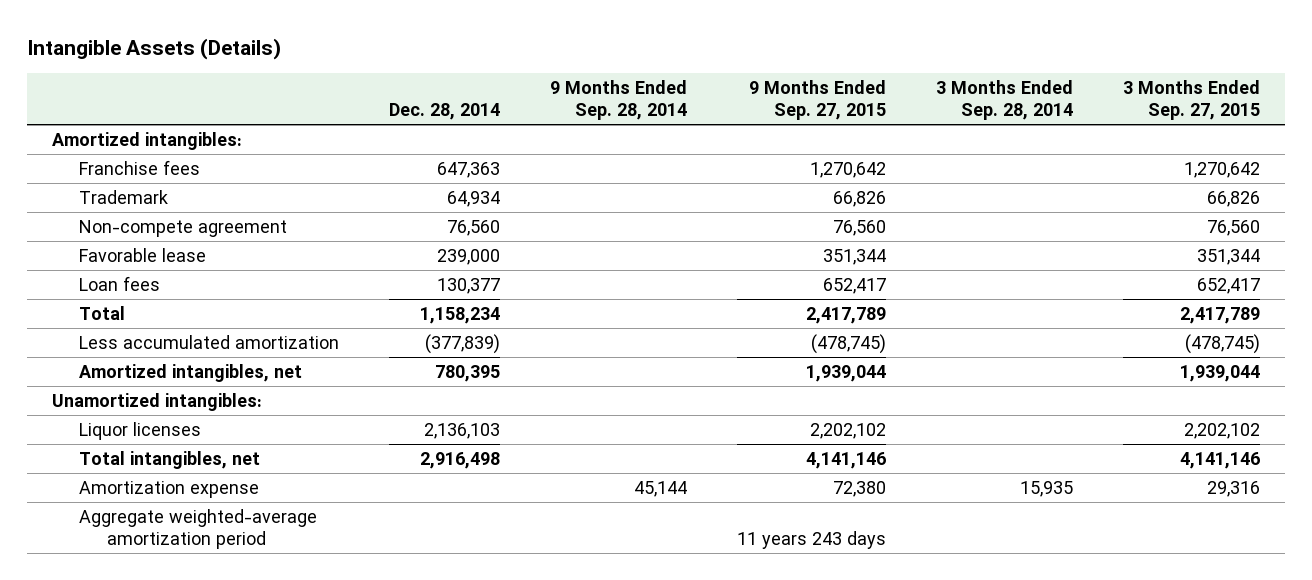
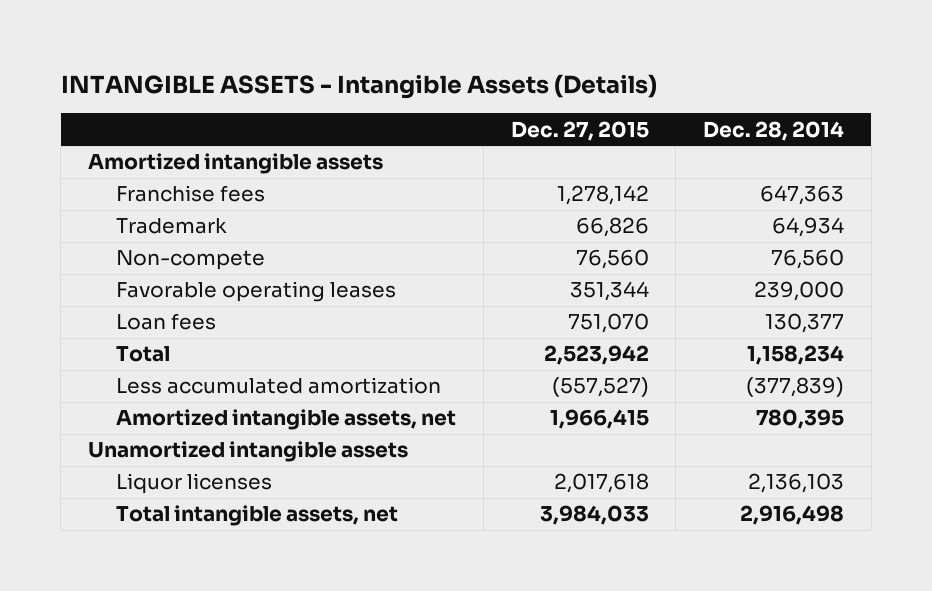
- Intangible Assets (Details)
+ INTANGIBLE ASSETS - Intangible Assets (Details)
- | Dec. 28, 2014 | 9 Months Ended Sep. 28, 2014 | 9 Months Ended Sep. 27, 2015 | 3 Months Ended Sep. 28, 2014 | 3 Months Ended Sep. 27, 2015
+ | Dec. 27, 2015 | Dec. 28, 2014
- Amortized intangibles:
+ Amortized intangible assets
- Non-compete agreement | 76,560 | | 76,560 | | 76,560
- Favorable lease | 239,000 | | 351,344 | | 351,344
+ Non-compete | 76,560 | 76,560
+ Favorable operating leases | 351,344 | 239,000
- Amortized intangibles, net | 780,395 | | 1,939,044 | | 1,939,044
- Unamortized intangibles:
+ Amortized intangible assets, net | 1,966,415 | 780,395
+ Unamortized intangible assets
- Total intangibles, net | 2,916,498 | | 4,141,146 | | 4,141,146
- Amortization expense | | 45,144 | 72,380 | 15,935 | 29,316
- Aggregate weighted-average amortization period | | | 11 years 243 days | |
+ Total intangible assets, net | 3,984,033 | 2,916,498

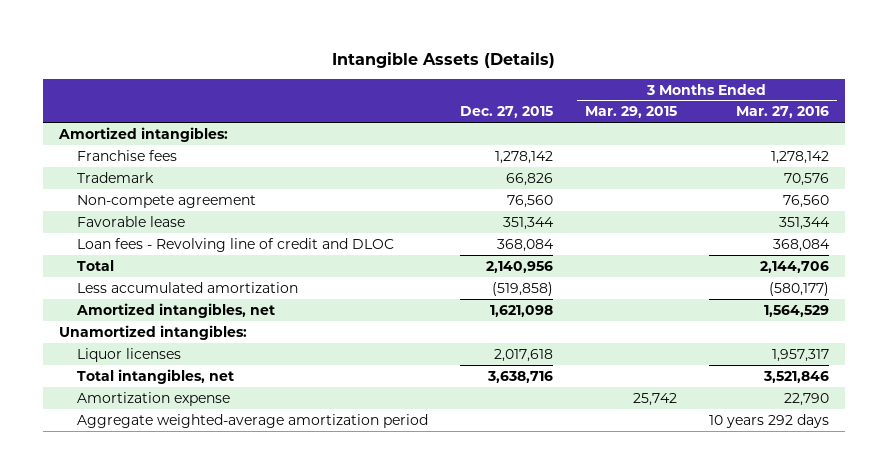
- INTANGIBLE ASSETS - Intangible Assets (Details)
+ Intangible Assets (Details)
- | Dec. 27, 2015 | Dec. 28, 2014
+ | Dec. 27, 2015 | 3 Months Ended Mar. 29, 2015 | 3 Months Ended Mar. 27, 2016
- Amortized intangible assets
+ Amortized intangibles:
- Non-compete | 76,560 | 76,560
- Favorable operating leases | 351,344 | 239,000
- Loan fees | 751,070 | 130,377
- Total | 2,523,942 | 1,158,234
- Less accumulated amortization | (557,527) | (377,839)
- Amortized intangible assets, net | 1,966,415 | 780,395
- Unamortized intangible assets
+ Non-compete agreement | 76,560 | | 76,560
+ Favorable lease | 351,344 | | 351,344
+ Loan fees - Revolving line of credit and DLOC | 368,084 | | 368,084
+ Total | 2,140,956 | | 2,144,706
+ Less accumulated amortization | (519,858) | | (580,177)
+ Amortized intangibles, net | 1,621,098 | | 1,564,529
+ Unamortized intangibles:
- Total intangible assets, net | 3,984,033 | 2,916,498
+ Total intangibles, net | 3,638,716 | | 3,521,846
+ Amortization expense | | 25,742 | 22,790
+ Aggregate weighted-average amortization period | | | 10 years 292 days

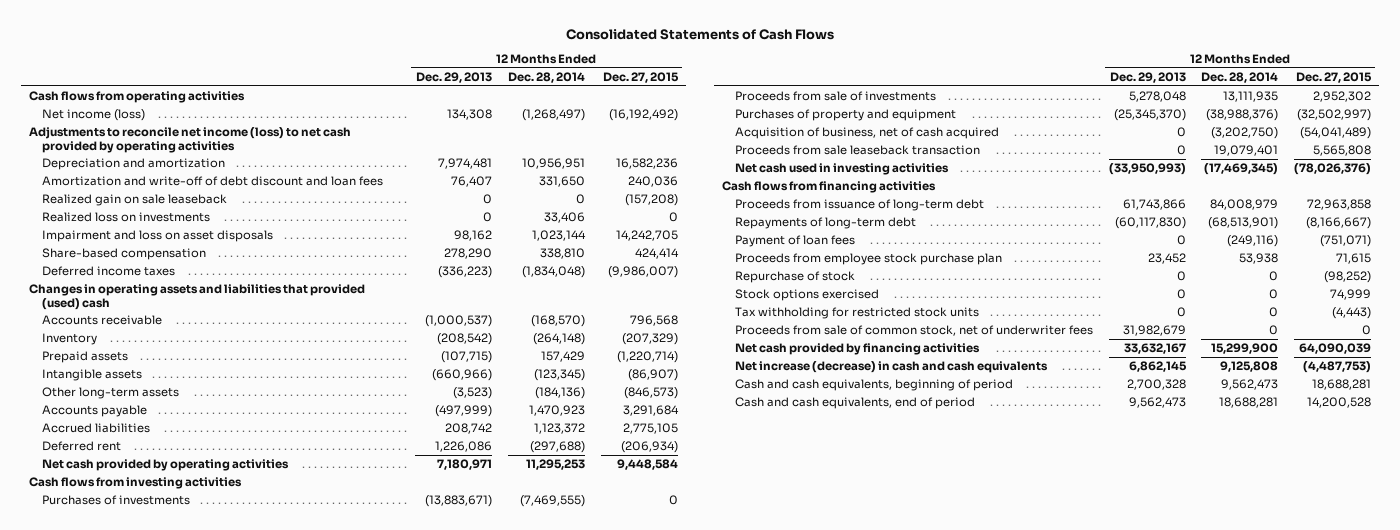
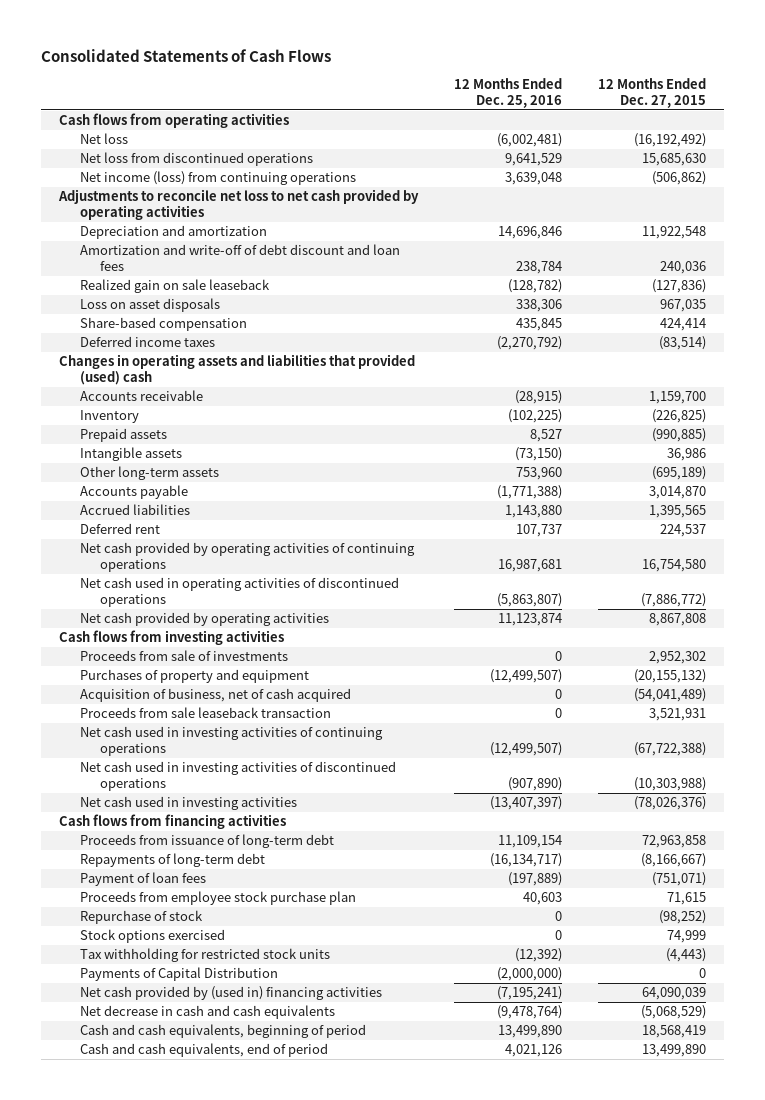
- | 12 Months Ended Dec. 29, 2013 | 12 Months Ended Dec. 28, 2014 | 12 Months Ended Dec. 27, 2015
+ | 12 Months Ended Dec. 25, 2016 | 12 Months Ended Dec. 27, 2015
- Net income (loss) | 134,308 | (1,268,497) | (16,192,492)
- Adjustments to reconcile net income (loss) to net cash provided by operating activities
- Depreciation and amortization | 7,974,481 | 10,956,951 | 16,582,236
+ Net loss | (6,002,481) | (16,192,492)
+ Net loss from discontinued operations | 9,641,529 | 15,685,630
+ Net income (loss) from continuing operations | 3,639,048 | (506,862)
+ Adjustments to reconcile net loss to net cash provided by operating activities
+ Depreciation and amortization | 14,696,846 | 11,922,548
- Realized gain on sale leaseback | 0 | 0 | (157,208)
- Realized loss on investments | 0 | 33,406 | 0
- Impairment and loss on asset disposals | 98,162 | 1,023,144 | 14,242,705
+ Realized gain on sale leaseback | (128,782) | (127,836)
+ Loss on asset disposals | 338,306 | 967,035
- Deferred income taxes | (336,223) | (1,834,048) | (9,986,007)
+ Deferred income taxes | (2,270,792) | (83,514)
- Accounts receivable | (1,000,537) | (168,570) | 796,568
- Inventory | (208,542) | (264,148) | (207,329)
- Prepaid assets | (107,715) | 157,429 | (1,220,714)
- Intangible assets | (660,966) | (123,345) | (86,907)
- Other long-term assets | (3,523) | (184,136) | (846,573)
- Accounts payable | (497,999) | 1,470,923 | 3,291,684
- Accrued liabilities | 208,742 | 1,123,372 | 2,775,105
- Deferred rent | 1,226,086 | (297,688) | (206,934)
- Net cash provided by operating activities | 7,180,971 | 11,295,253 | 9,448,584
+ Accounts receivable | (28,915) | 1,159,700
+ Inventory | (102,225) | (226,825)
+ Prepaid assets | 8,527 | (990,885)
+ Intangible assets | (73,150) | 36,986
+ Other long-term assets | 753,960 | (695,189)
+ Accounts payable | (1,771,388) | 3,014,870
+ Accrued liabilities | 1,143,880 | 1,395,565
+ Deferred rent | 107,737 | 224,537
+ Net cash provided by operating activities of continuing operations | 16,987,681 | 16,754,580
+ Net cash used in operating activities of discontinued operations | (5,863,807) | (7,886,772)
+ Net cash provided by operating activities | 11,123,874 | 8,867,808
- Purchases of investments | (13,883,671) | (7,469,555) | 0
- Purchases of property and equipment | (25,345,370) | (38,988,376) | (32,502,997)
+ Purchases of property and equipment | (12,499,507) | (20,155,132)
- Proceeds from sale leaseback transaction | 0 | 19,079,401 | 5,565,808
+ Proceeds from sale leaseback transaction | 0 | 3,521,931
+ Net cash used in investing activities of continuing operations | (12,499,507) | (67,722,388)
+ Net cash used in investing activities of discontinued operations | (907,890) | (10,303,988)
- Proceeds from sale of common stock, net of underwriter fees | 31,982,679 | 0 | 0
- Net cash provided by financing activities | 33,632,167 | 15,299,900 | 64,090,039
- Net increase (decrease) in cash and cash equivalents | 6,862,145 | 9,125,808 | (4,487,753)
- Cash and cash equivalents, beginning of period | 2,700,328 | 9,562,473 | 18,688,281
- Cash and cash equivalents, end of period | 9,562,473 | 18,688,281 | 14,200,528
+ Payments of Capital Distribution | (2,000,000) | 0
+ Net cash provided by (used in) financing activities | (7,195,241) | 64,090,039
+ Net decrease in cash and cash equivalents | (9,478,764) | (5,068,529)
+ Cash and cash equivalents, beginning of period | 13,499,890 | 18,568,419
+ Cash and cash equivalents, end of period | 4,021,126 | 13,499,890

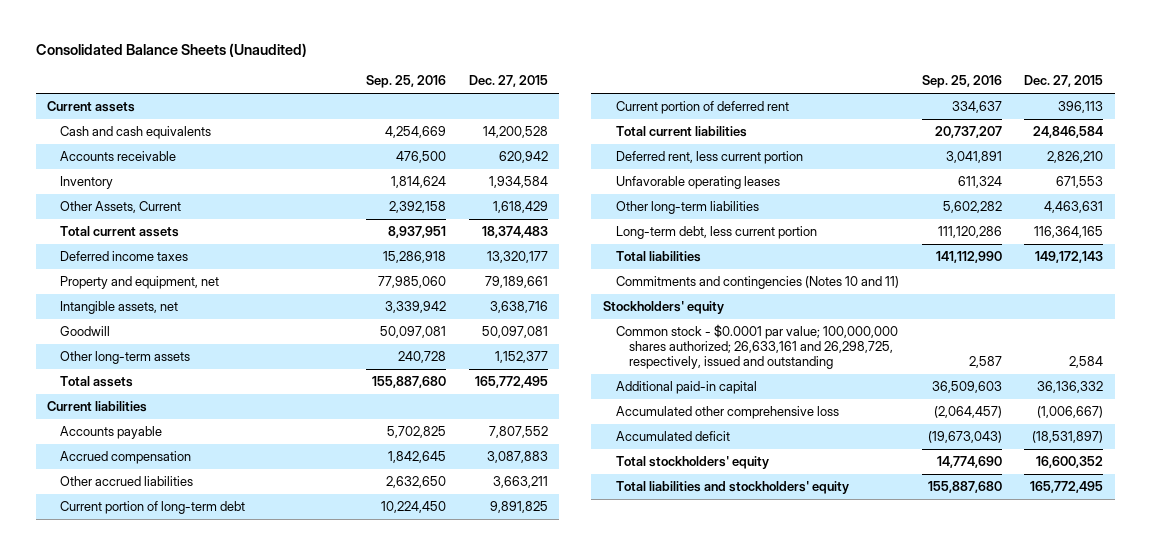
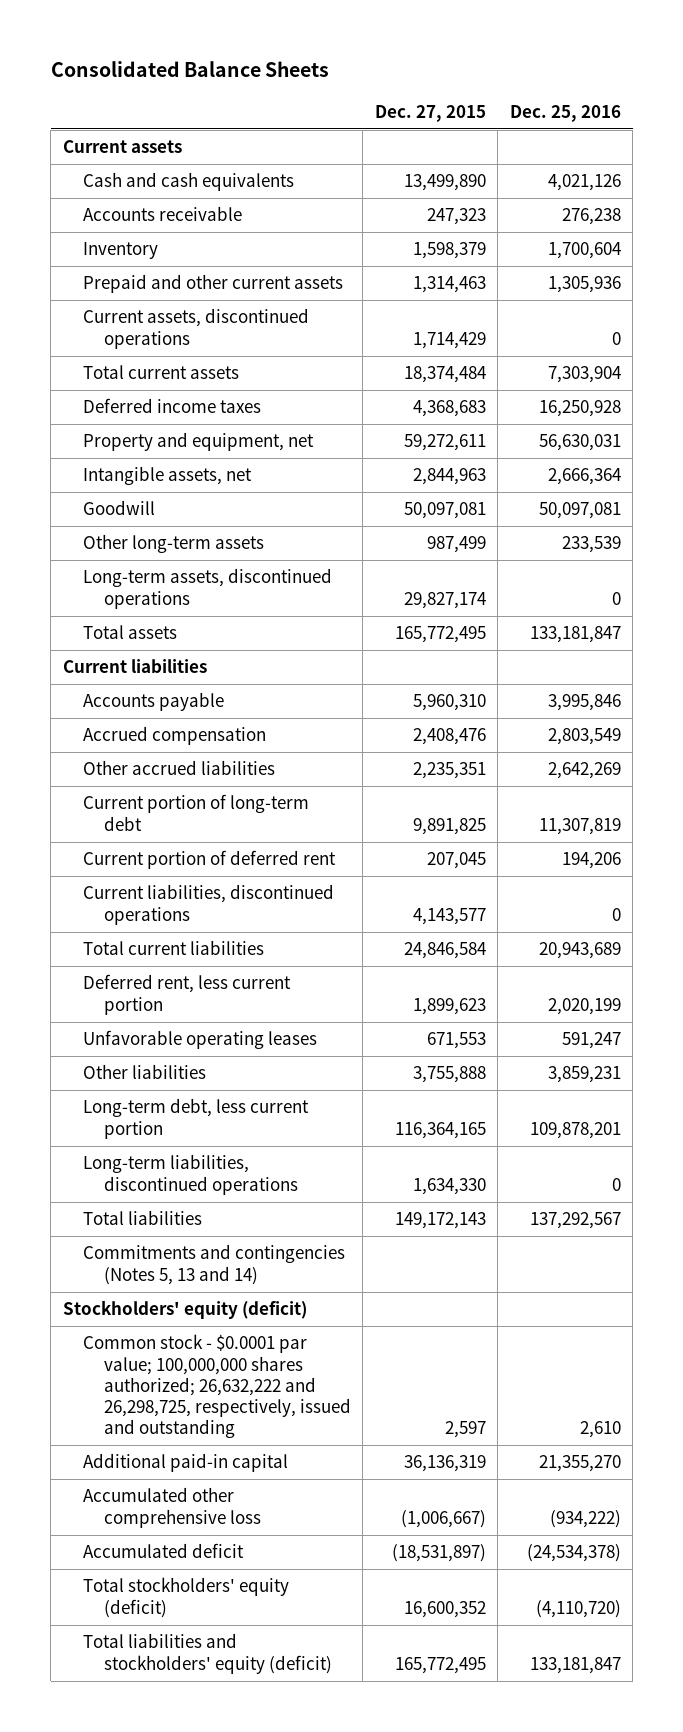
- Consolidated Balance Sheets (Unaudited)
+ Consolidated Balance Sheets
- | Sep. 25, 2016 | Dec. 27, 2015
+ | Dec. 27, 2015 | Dec. 25, 2016
- Cash and cash equivalents | 4,254,669 | 14,200,528
- Accounts receivable | 476,500 | 620,942
- Inventory | 1,814,624 | 1,934,584
- Other Assets, Current | 2,392,158 | 1,618,429
- Total current assets | 8,937,951 | 18,374,483
- Deferred income taxes | 15,286,918 | 13,320,177
- Property and equipment, net | 77,985,060 | 79,189,661
- Intangible assets, net | 3,339,942 | 3,638,716
+ Cash and cash equivalents | 13,499,890 | 4,021,126
+ Accounts receivable | 247,323 | 276,238
+ Inventory | 1,598,379 | 1,700,604
+ Prepaid and other current assets | 1,314,463 | 1,305,936
+ Current assets, discontinued operations | 1,714,429 | 0
+ Total current assets | 18,374,484 | 7,303,904
+ Deferred income taxes | 4,368,683 | 16,250,928
+ Property and equipment, net | 59,272,611 | 56,630,031
+ Intangible assets, net | 2,844,963 | 2,666,364
- Other long-term assets | 240,728 | 1,152,377
+ Other long-term assets | 987,499 | 233,539
+ Long-term assets, discontinued operations | 29,827,174 | 0
- Accounts payable | 5,702,825 | 7,807,552
- Accrued compensation | 1,842,645 | 3,087,883
- Other accrued liabilities | 2,632,650 | 3,663,211
+ Accounts payable | 5,960,310 | 3,995,846
+ Accrued compensation | 2,408,476 | 2,803,549
+ Other accrued liabilities | 2,235,351 | 2,642,269
- Current portion of deferred rent | 334,637 | 396,113
+ Current portion of deferred rent | 207,045 | 194,206
+ Current liabilities, discontinued operations | 4,143,577 | 0
- Deferred rent, less current portion | 3,041,891 | 2,826,210
+ Deferred rent, less current portion | 1,899,623 | 2,020,199
- Other long-term liabilities | 5,602,282 | 4,463,631
+ Other liabilities | 3,755,888 | 3,859,231
+ Long-term liabilities, discontinued operations | 1,634,330 | 0
- Commitments and contingencies (Notes 10 and 11)
- Stockholders' equity
- Common stock - $0.0001 par value; 100,000,000 shares authorized; 26,633,161 and 26,298,725, respectively, issued and outstanding | 2,587 | 2,584
- Additional paid-in capital | 36,509,603 | 36,136,332
+ Commitments and contingencies (Notes 5, 13 and 14)
+ Stockholders' equity (deficit)
+ Common stock - $0.0001 par value; 100,000,000 shares authorized; 26,632,222 and 26,298,725, respectively, issued and outstanding | 2,597 | 2,610
+ Additional paid-in capital | 36,136,319 | 21,355,270
- Total stockholders' equity | 14,774,690 | 16,600,352
- Total liabilities and stockholders' equity | 155,887,680 | 165,772,495
+ Total stockholders' equity (deficit) | 16,600,352 | (4,110,720)
+ Total liabilities and stockholders' equity (deficit) | 165,772,495 | 133,181,847

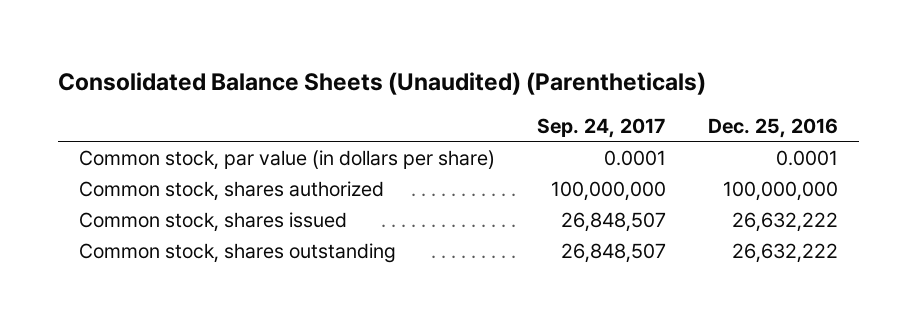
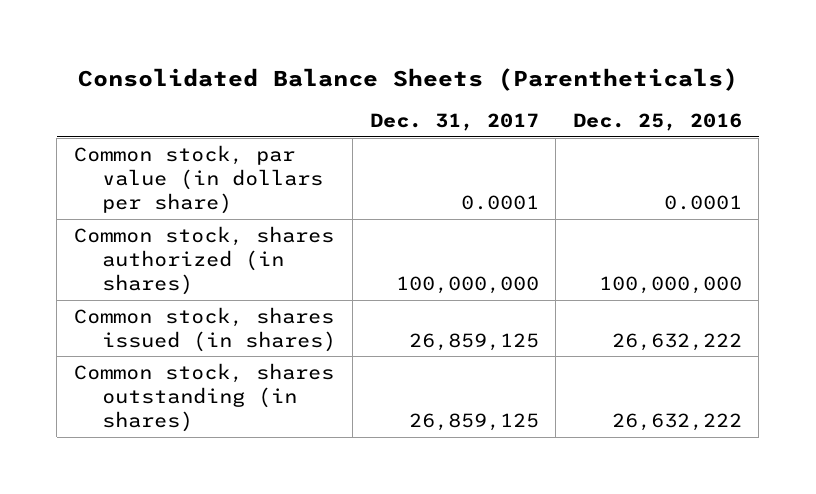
- Consolidated Balance Sheets (Unaudited) (Parentheticals)
+ Consolidated Balance Sheets (Parentheticals)
- | Sep. 24, 2017 | Dec. 25, 2016
+ | Dec. 31, 2017 | Dec. 25, 2016
- Common stock, shares authorized | 100,000,000 | 100,000,000
- Common stock, shares issued | 26,848,507 | 26,632,222
- Common stock, shares outstanding | 26,848,507 | 26,632,222
+ Common stock, shares authorized (in shares) | 100,000,000 | 100,000,000
+ Common stock, shares issued (in shares) | 26,859,125 | 26,632,222
+ Common stock, shares outstanding (in shares) | 26,859,125 | 26,632,222

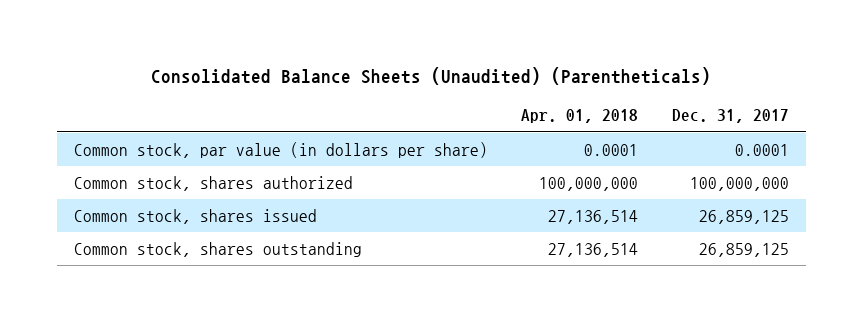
- Consolidated Balance Sheets (Parentheticals)
+ Consolidated Balance Sheets (Unaudited) (Parentheticals)
- | Dec. 31, 2017 | Dec. 25, 2016
+ | Apr. 01, 2018 | Dec. 31, 2017
- Common stock, shares authorized (in shares) | 100,000,000 | 100,000,000
- Common stock, shares issued (in shares) | 26,859,125 | 26,632,222
- Common stock, shares outstanding (in shares) | 26,859,125 | 26,632,222
+ Common stock, shares authorized | 100,000,000 | 100,000,000
+ Common stock, shares issued | 27,136,514 | 26,859,125
+ Common stock, shares outstanding | 27,136,514 | 26,859,125

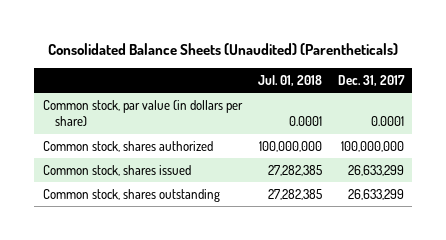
- | Apr. 01, 2018 | Dec. 31, 2017
+ | Jul. 01, 2018 | Dec. 31, 2017
- Common stock, shares issued | 27,136,514 | 26,859,125
- Common stock, shares outstanding | 27,136,514 | 26,859,125
+ Common stock, shares issued | 27,282,385 | 26,633,299
+ Common stock, shares outstanding | 27,282,385 | 26,633,299

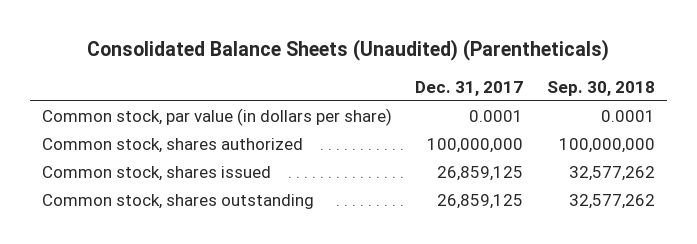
- | Jul. 01, 2018 | Dec. 31, 2017
+ | Dec. 31, 2017 | Sep. 30, 2018
- Common stock, shares issued | 27,282,385 | 26,633,299
- Common stock, shares outstanding | 27,282,385 | 26,633,299
+ Common stock, shares issued | 26,859,125 | 32,577,262
+ Common stock, shares outstanding | 26,859,125 | 32,577,262

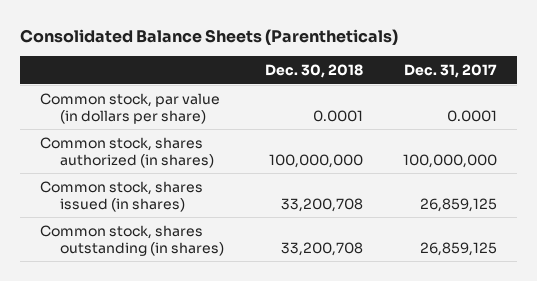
- Consolidated Balance Sheets (Unaudited) (Parentheticals)
+ Consolidated Balance Sheets (Parentheticals)
- | Dec. 31, 2017 | Sep. 30, 2018
+ | Dec. 30, 2018 | Dec. 31, 2017
- Common stock, shares authorized | 100,000,000 | 100,000,000
- Common stock, shares issued | 26,859,125 | 32,577,262
- Common stock, shares outstanding | 26,859,125 | 32,577,262
+ Common stock, shares authorized (in shares) | 100,000,000 | 100,000,000
+ Common stock, shares issued (in shares) | 33,200,708 | 26,859,125
+ Common stock, shares outstanding (in shares) | 33,200,708 | 26,859,125

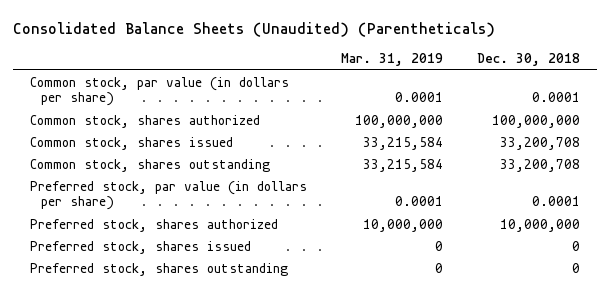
- Consolidated Balance Sheets (Parentheticals)
+ Consolidated Balance Sheets (Unaudited) (Parentheticals)
- | Dec. 30, 2018 | Dec. 31, 2017
+ | Mar. 31, 2019 | Dec. 30, 2018
- Common stock, shares authorized (in shares) | 100,000,000 | 100,000,000
- Common stock, shares issued (in shares) | 33,200,708 | 26,859,125
- Common stock, shares outstanding (in shares) | 33,200,708 | 26,859,125
+ Common stock, shares authorized | 100,000,000 | 100,000,000
+ Common stock, shares issued | 33,215,584 | 33,200,708
+ Common stock, shares outstanding | 33,215,584 | 33,200,708
+ Preferred stock, par value (in dollars per share) | 0.0001 | 0.0001
+ Preferred stock, shares authorized | 10,000,000 | 10,000,000
+ Preferred stock, shares issued | 0 | 0
+ Preferred stock, shares outstanding | 0 | 0

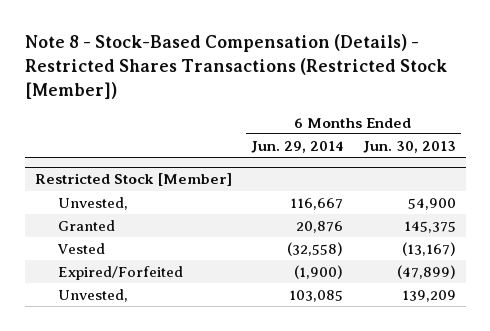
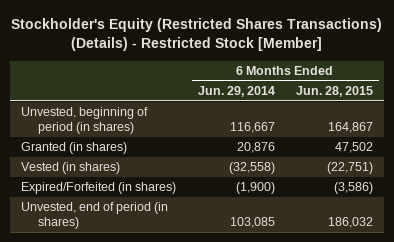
- Note 8 - Stock-Based Compensation (Details) - Restricted Shares Transactions (Restricted Stock [Member])
+ Stockholder's Equity (Restricted Shares Transactions) (Details) - Restricted Stock [Member]
- | 6 Months Ended Jun. 29, 2014 | 6 Months Ended Jun. 30, 2013
+ | 6 Months Ended Jun. 29, 2014 | 6 Months Ended Jun. 28, 2015
- Restricted Stock [Member]
- Unvested, | 116,667 | 54,900
- Granted | 20,876 | 145,375
- Vested | (32,558) | (13,167)
- Expired/Forfeited | (1,900) | (47,899)
- Unvested, | 103,085 | 139,209
+ Unvested, beginning of period (in shares) | 116,667 | 164,867
+ Granted (in shares) | 20,876 | 47,502
+ Vested (in shares) | (32,558) | (22,751)
+ Expired/Forfeited (in shares) | (1,900) | (3,586)
+ Unvested, end of period (in shares) | 103,085 | 186,032

